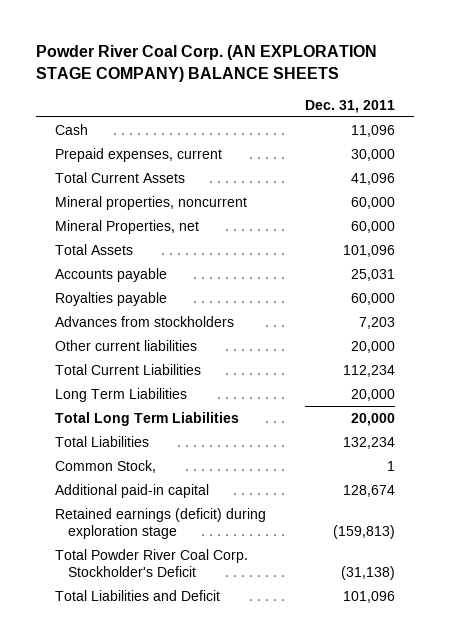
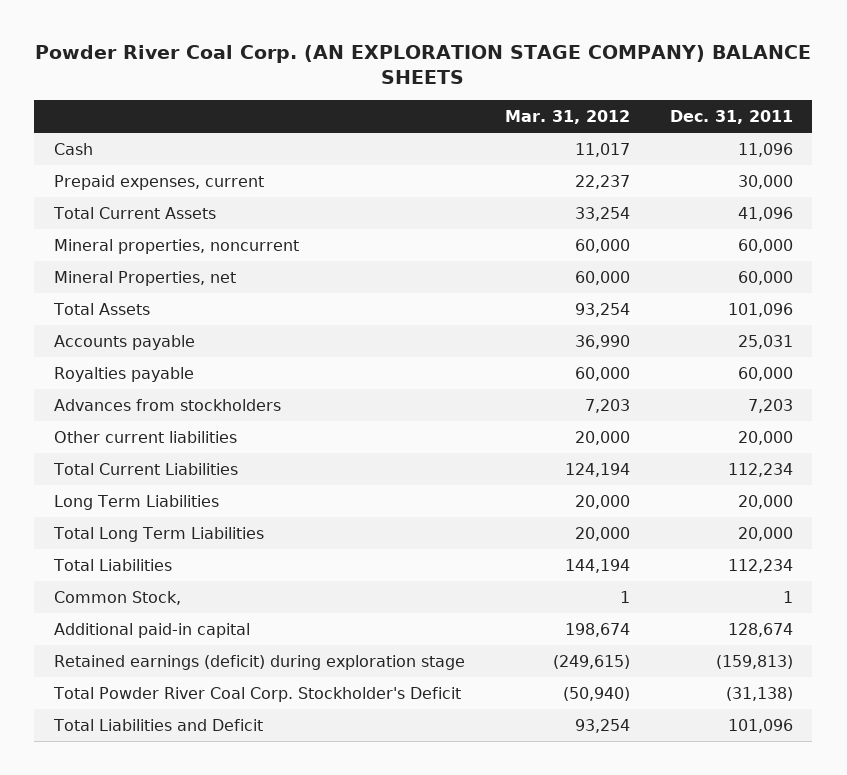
- | Dec. 31, 2011
+ | Mar. 31, 2012 | Dec. 31, 2011
- Total Liabilities | 132,234
+ Total Liabilities | 144,194 | 112,234

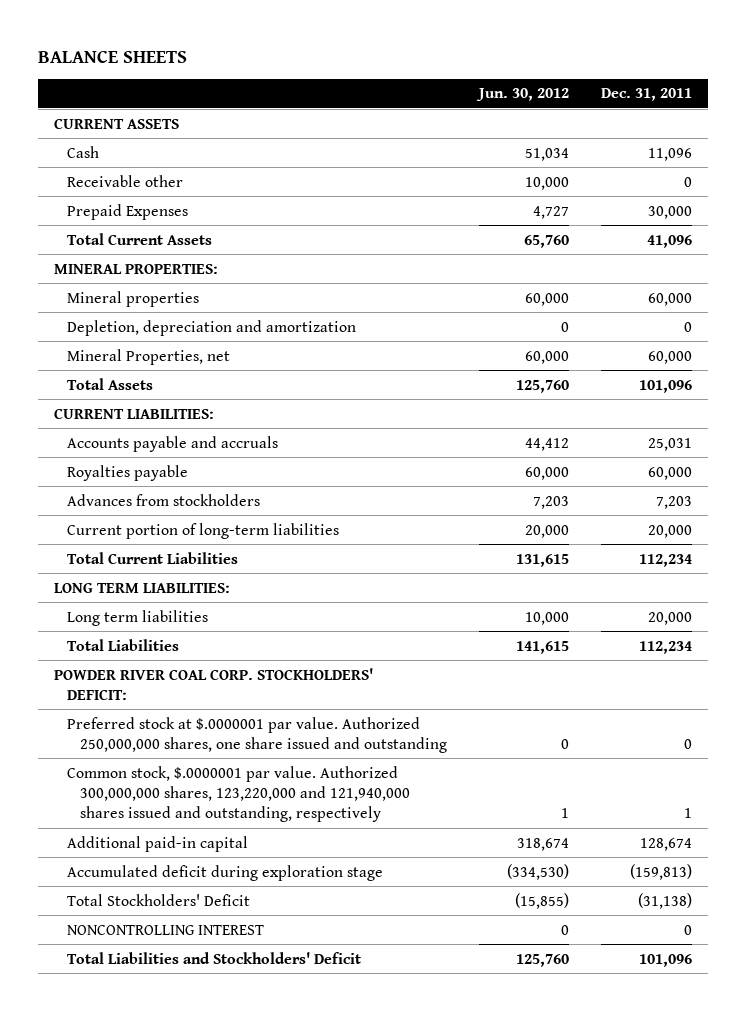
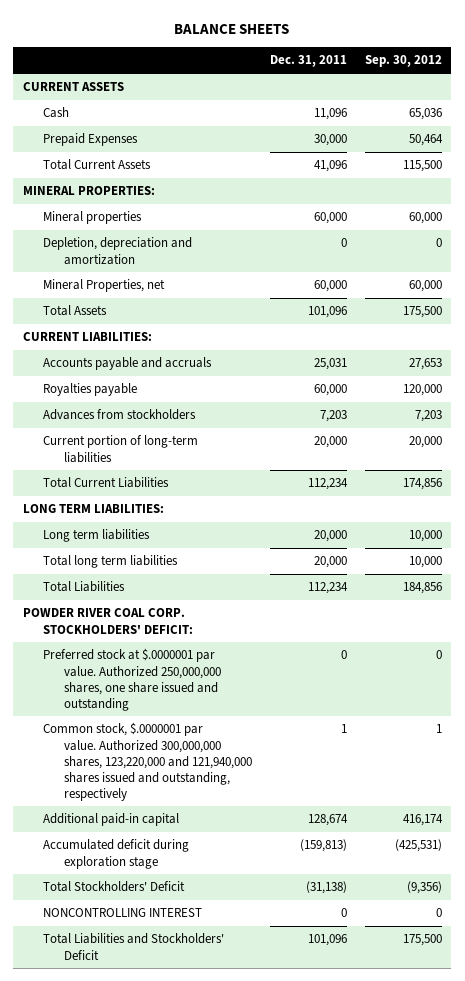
- | Jun. 30, 2012 | Dec. 31, 2011
+ | Dec. 31, 2011 | Sep. 30, 2012
- Receivable other | 10,000 | 0
+ Total long term liabilities | 20,000 | 10,000

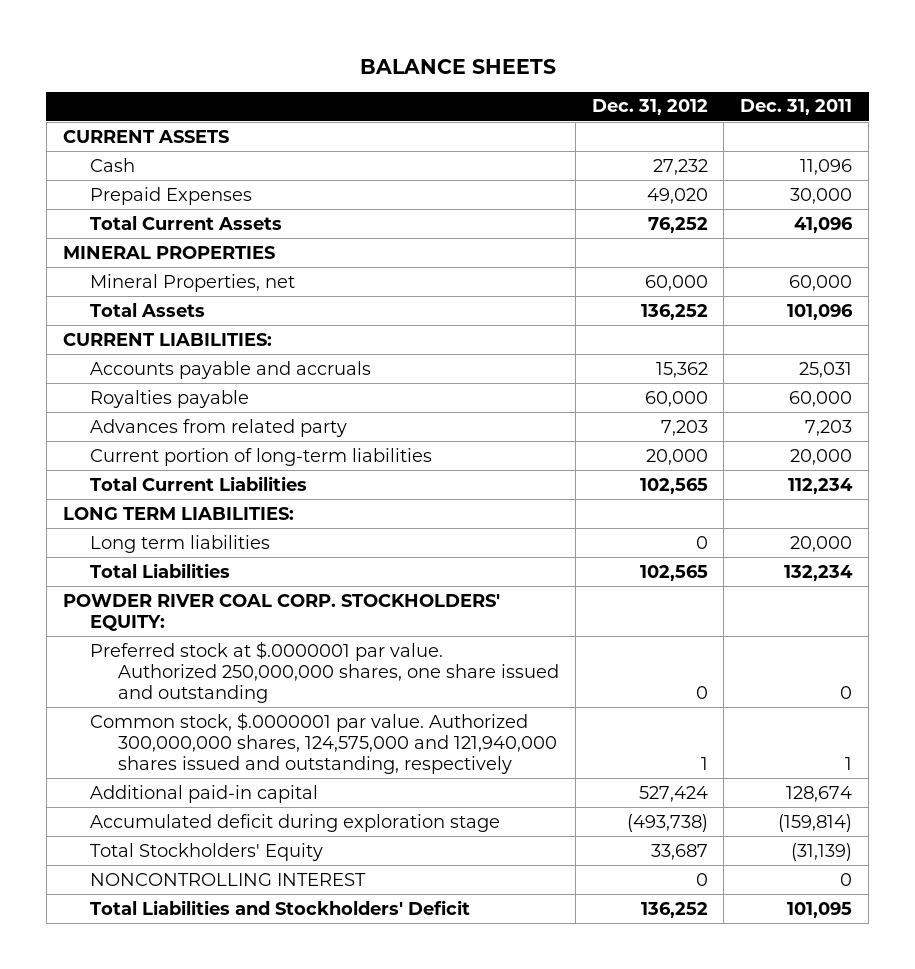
- | Dec. 31, 2011 | Sep. 30, 2012
+ | Dec. 31, 2012 | Dec. 31, 2011
- MINERAL PROPERTIES:
- Mineral properties | 60,000 | 60,000
- Depletion, depreciation and amortization | 0 | 0
+ MINERAL PROPERTIES
- Advances from stockholders | 7,203 | 7,203
+ Advances from related party | 7,203 | 7,203
- Total long term liabilities | 20,000 | 10,000
- Total Liabilities | 112,234 | 184,856
- POWDER RIVER COAL CORP. STOCKHOLDERS' DEFICIT:
+ Total Liabilities | 102,565 | 132,234
+ POWDER RIVER COAL CORP. STOCKHOLDERS' EQUITY:
- Common stock, $.0000001 par value. Authorized 300,000,000 shares, 123,220,000 and 121,940,000 shares issued and outstanding, respectively | 1 | 1
+ Common stock, $.0000001 par value. Authorized 300,000,000 shares, 124,575,000 and 121,940,000 shares issued and outstanding, respectively | 1 | 1
- Accumulated deficit during exploration stage | (159,813) | (425,531)
- Total Stockholders' Deficit | (31,138) | (9,356)
+ Accumulated deficit during exploration stage | (493,738) | (159,814)
+ Total Stockholders' Equity | 33,687 | (31,139)
- Total Liabilities and Stockholders' Deficit | 101,096 | 175,500
+ Total Liabilities and Stockholders' Deficit | 136,252 | 101,095

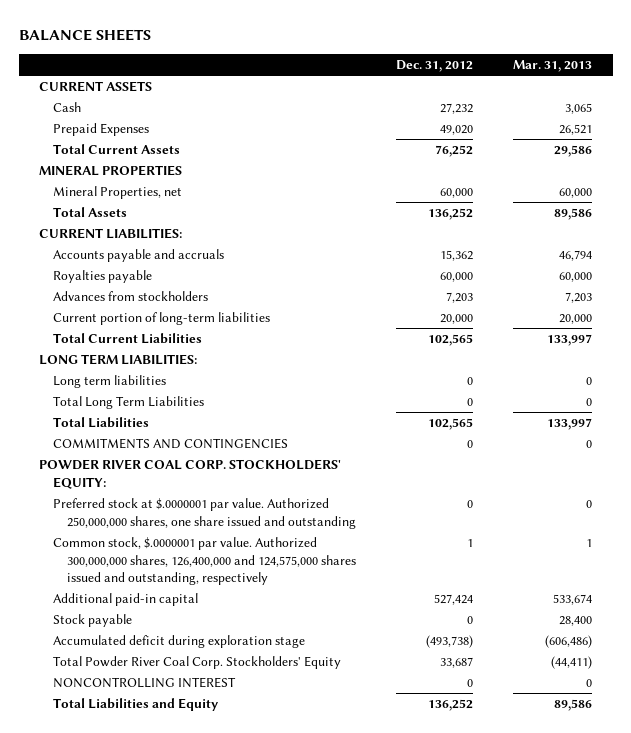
- | Dec. 31, 2012 | Dec. 31, 2011
+ | Dec. 31, 2012 | Mar. 31, 2013
- Advances from related party | 7,203 | 7,203
+ Advances from stockholders | 7,203 | 7,203
+ Total Long Term Liabilities | 0 | 0
+ COMMITMENTS AND CONTINGENCIES | 0 | 0
- Common stock, $.0000001 par value. Authorized 300,000,000 shares, 124,575,000 and 121,940,000 shares issued and outstanding, respectively | 1 | 1
+ Common stock, $.0000001 par value. Authorized 300,000,000 shares, 126,400,000 and 124,575,000 shares issued and outstanding, respectively | 1 | 1
+ Stock payable | 0 | 28,400
- Total Stockholders' Equity | 33,687 | (31,139)
+ Total Powder River Coal Corp. Stockholders' Equity | 33,687 | (44,411)
- Total Liabilities and Stockholders' Deficit | 136,252 | 101,095
+ Total Liabilities and Equity | 136,252 | 89,586

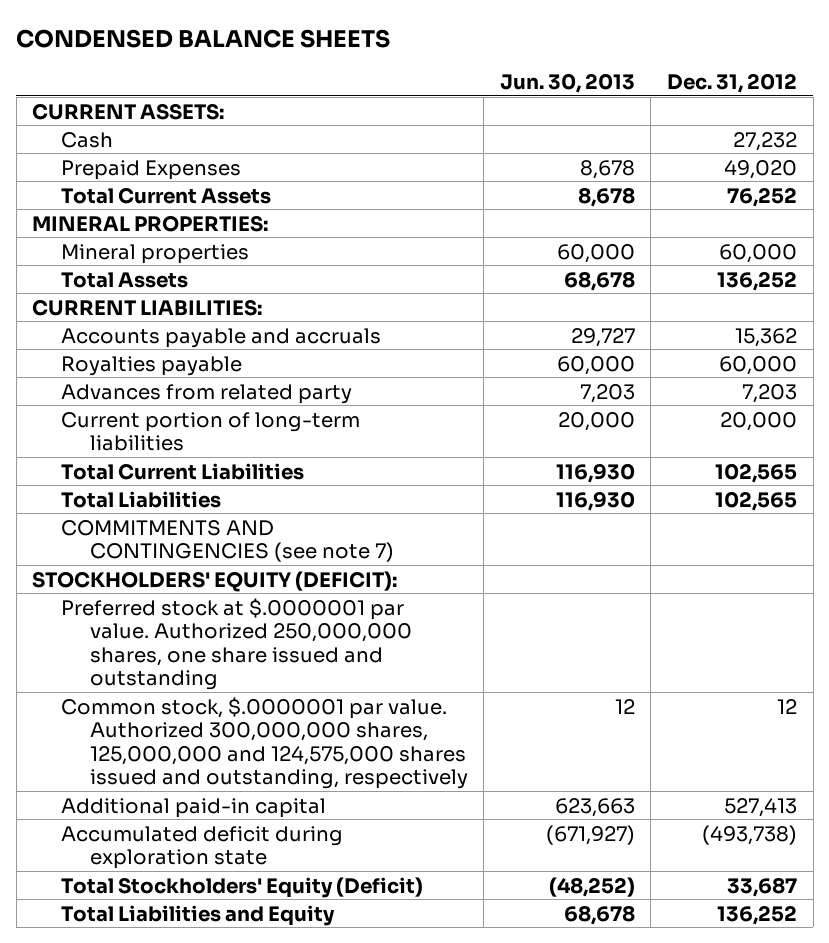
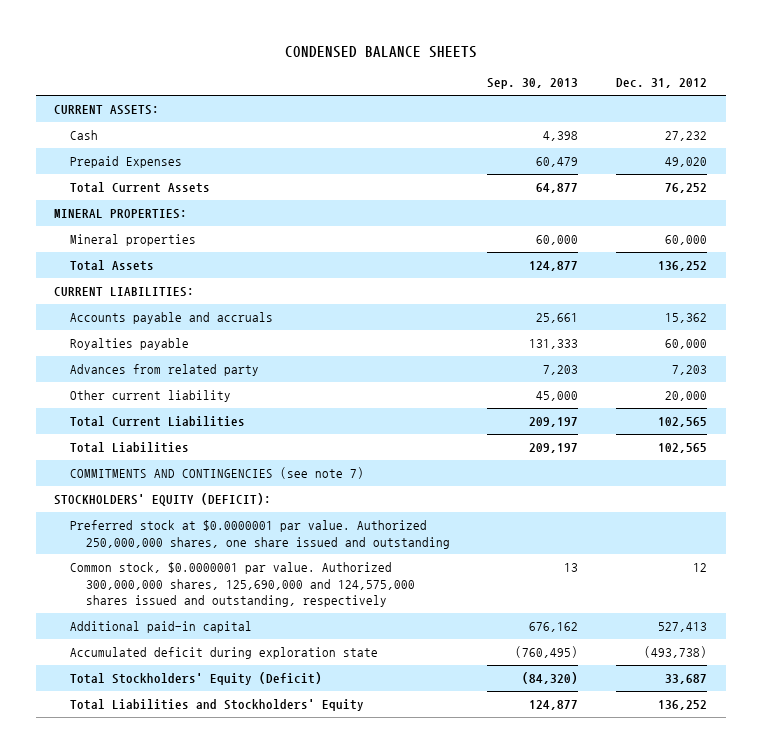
- | Jun. 30, 2013 | Dec. 31, 2012
+ | Sep. 30, 2013 | Dec. 31, 2012
- Current portion of long-term liabilities | 20,000 | 20,000
+ Other current liability | 45,000 | 20,000
- Preferred stock at $.0000001 par value. Authorized 250,000,000 shares, one share issued and outstanding
- Common stock, $.0000001 par value. Authorized 300,000,000 shares, 125,000,000 and 124,575,000 shares issued and outstanding, respectively | 12 | 12
+ Preferred stock at $0.0000001 par value. Authorized 250,000,000 shares, one share issued and outstanding
+ Common stock, $0.0000001 par value. Authorized 300,000,000 shares, 125,690,000 and 124,575,000 shares issued and outstanding, respectively | 13 | 12
- Total Liabilities and Equity | 68,678 | 136,252
+ Total Liabilities and Stockholders' Equity | 124,877 | 136,252

